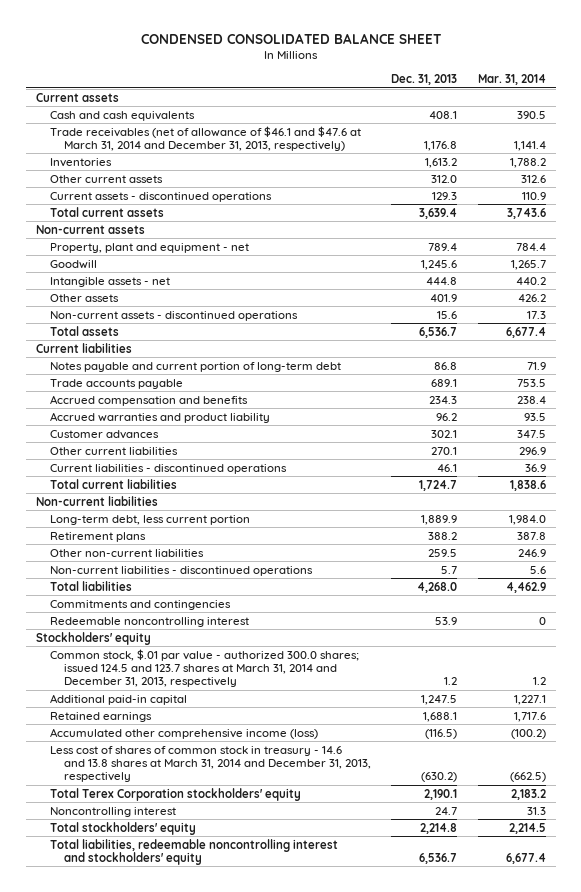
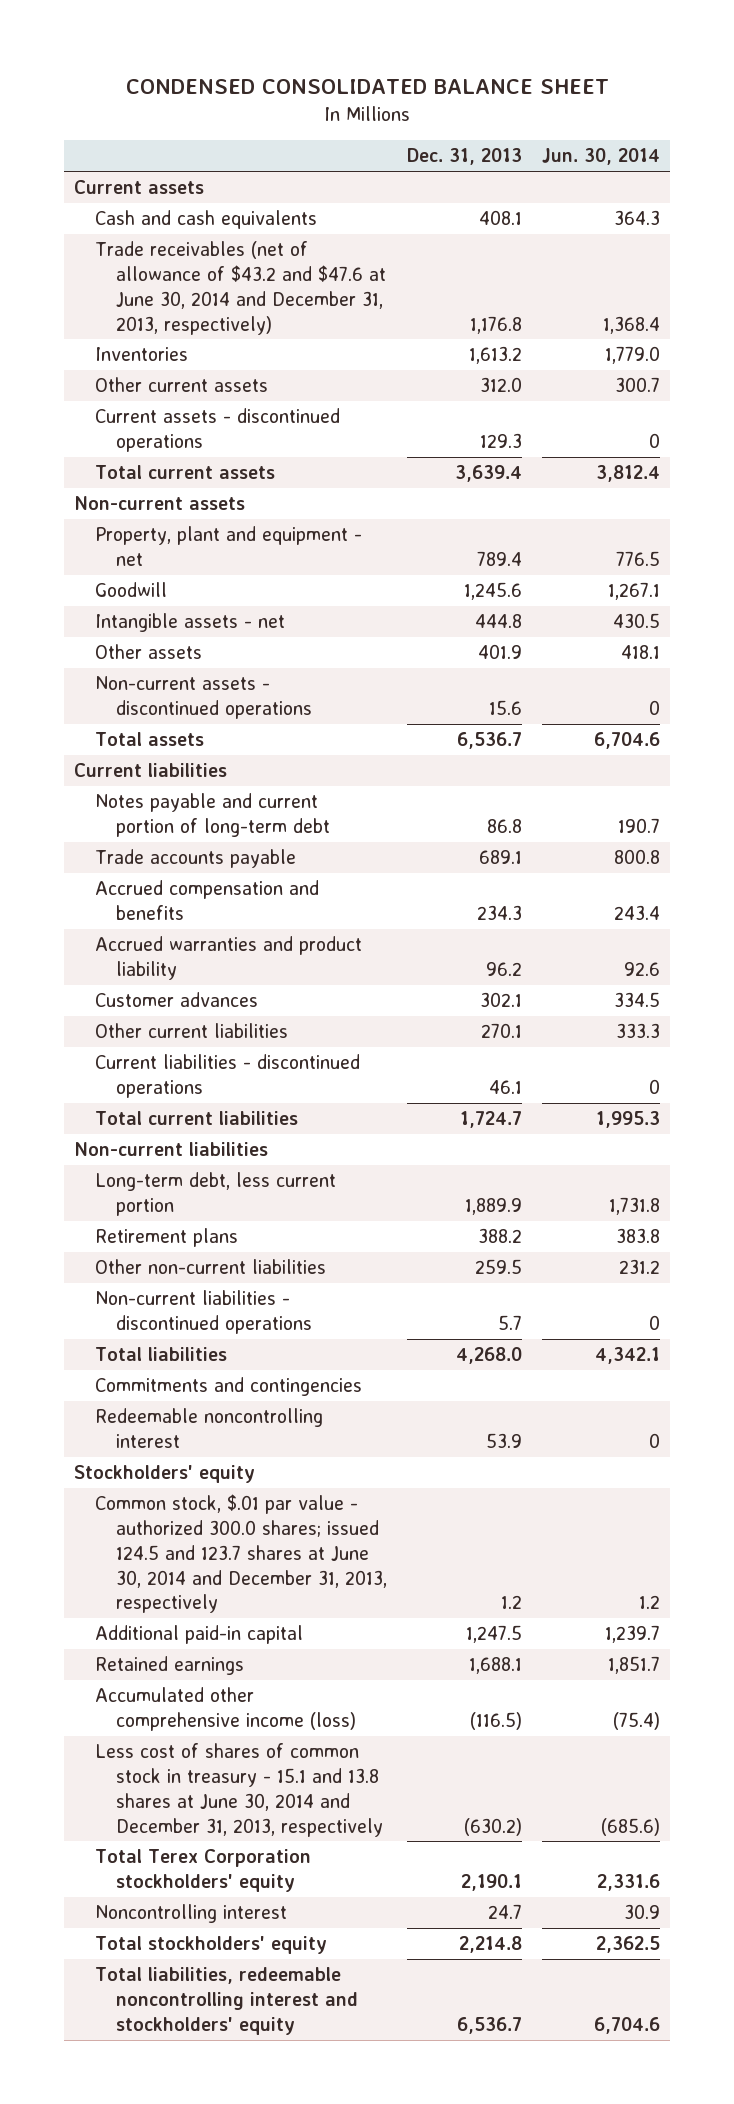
- | Dec. 31, 2013 | Mar. 31, 2014
+ | Dec. 31, 2013 | Jun. 30, 2014
- Trade receivables (net of allowance of $46.1 and $47.6 at March 31, 2014 and December 31, 2013, respectively) | 1,176.8 | 1,141.4
+ Trade receivables (net of allowance of $43.2 and $47.6 at June 30, 2014 and December 31, 2013, respectively) | 1,176.8 | 1,368.4
- Common stock, $.01 par value - authorized 300.0 shares; issued 124.5 and 123.7 shares at March 31, 2014 and December 31, 2013, respectively | 1.2 | 1.2
+ Common stock, $.01 par value - authorized 300.0 shares; issued 124.5 and 123.7 shares at June 30, 2014 and December 31, 2013, respectively | 1.2 | 1.2
- Less cost of shares of common stock in treasury - 14.6 and 13.8 shares at March 31, 2014 and December 31, 2013, respectively | (630.2) | (662.5)
+ Less cost of shares of common stock in treasury - 15.1 and 13.8 shares at June 30, 2014 and December 31, 2013, respectively | (630.2) | (685.6)

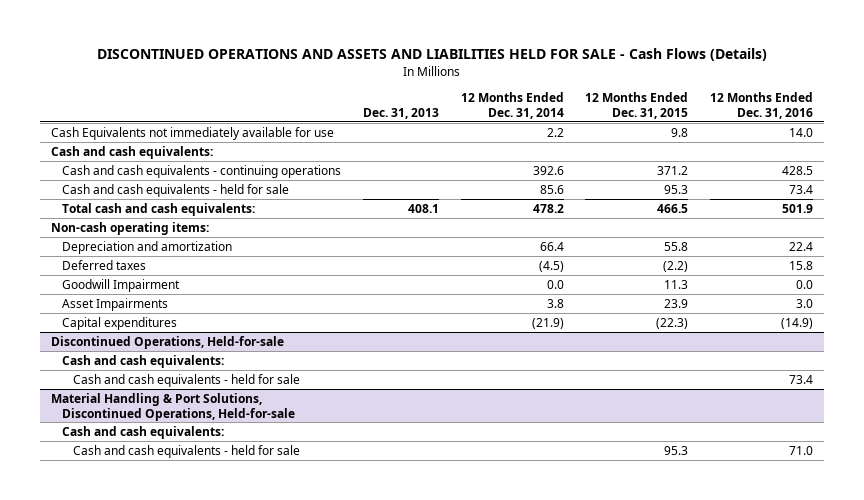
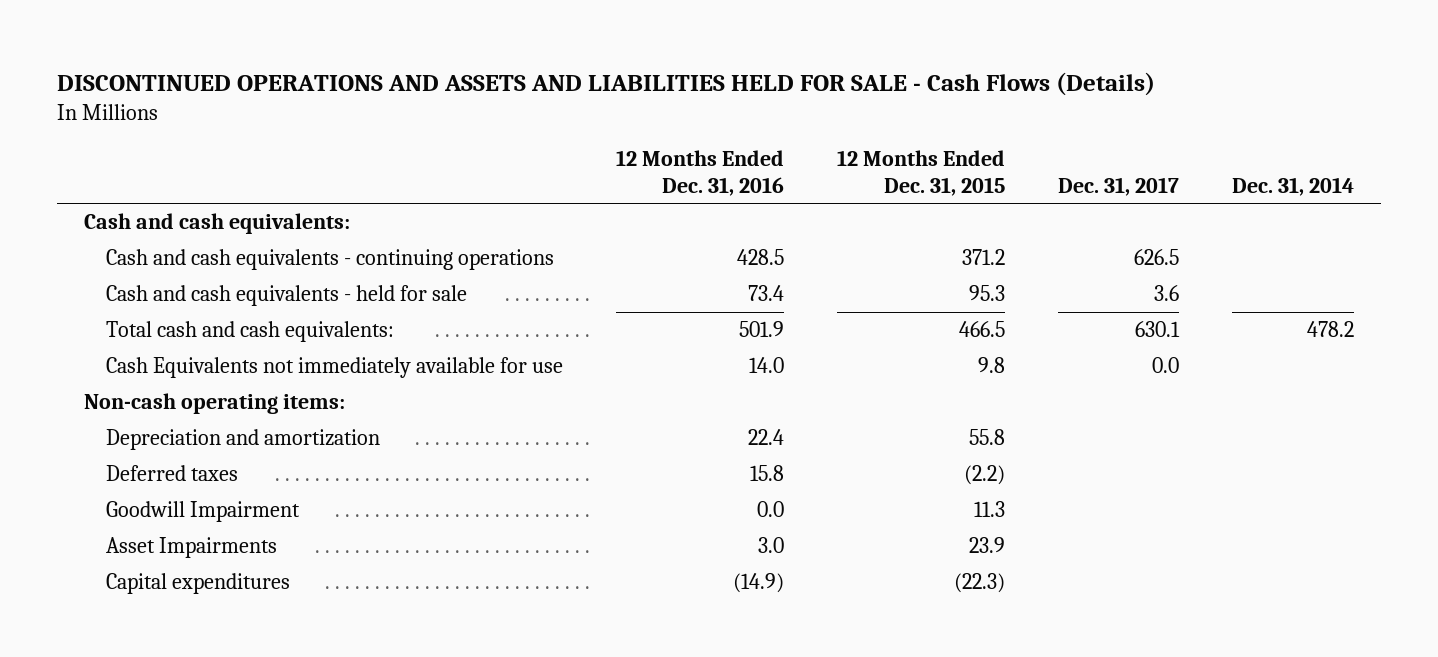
- | Dec. 31, 2013 | 12 Months Ended Dec. 31, 2014 | 12 Months Ended Dec. 31, 2015 | 12 Months Ended Dec. 31, 2016
+ | 12 Months Ended Dec. 31, 2016 | 12 Months Ended Dec. 31, 2015 | Dec. 31, 2017 | Dec. 31, 2014
moved down: Cash Equivalents not immediately available for use | 14.0 | 9.8 | 0.0 |
- Discontinued Operations, Held-for-sale
- Cash and cash equivalents:
- Cash and cash equivalents - held for sale | | | | 73.4
- Material Handling & Port Solutions, Discontinued Operations, Held-for-sale
- Cash and cash equivalents:
- Cash and cash equivalents - held for sale | | | 95.3 | 71.0

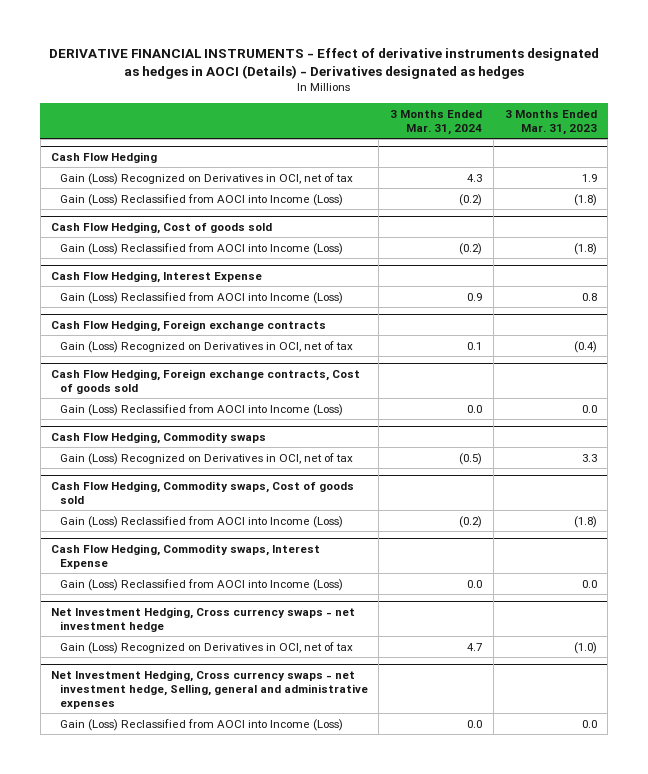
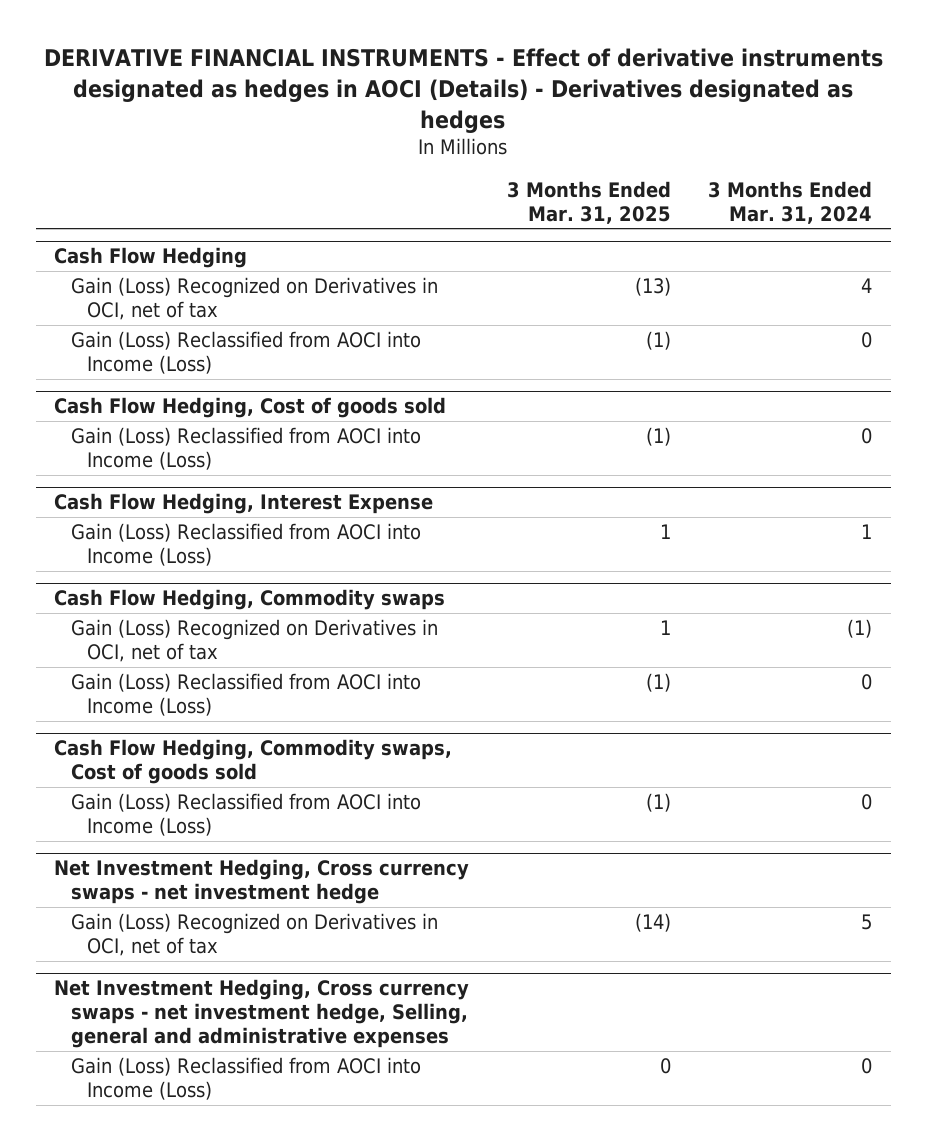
- | 3 Months Ended Mar. 31, 2024 | 3 Months Ended Mar. 31, 2023
+ | 3 Months Ended Mar. 31, 2025 | 3 Months Ended Mar. 31, 2024
@ Cash Flow Hedging
- Gain (Loss) Recognized on Derivatives in OCI, net of tax | 4.3 | 1.9
- Gain (Loss) Reclassified from AOCI into Income (Loss) | (0.2) | (1.8)
+ Gain (Loss) Recognized on Derivatives in OCI, net of tax | (13) | 4
+ Gain (Loss) Reclassified from AOCI into Income (Loss) | (1) | 0
@ Cash Flow Hedging, Cost of goods sold
- Gain (Loss) Reclassified from AOCI into Income (Loss) | (0.2) | (1.8)
+ Gain (Loss) Reclassified from AOCI into Income (Loss) | (1) | 0
@ Cash Flow Hedging, Interest Expense
- Gain (Loss) Reclassified from AOCI into Income (Loss) | 0.9 | 0.8
- Cash Flow Hedging, Foreign exchange contracts
- Gain (Loss) Recognized on Derivatives in OCI, net of tax | 0.1 | (0.4)
- Cash Flow Hedging, Foreign exchange contracts, Cost of goods sold
- Gain (Loss) Reclassified from AOCI into Income (Loss) | 0.0 | 0.0
@ Cash Flow Hedging, Interest Expense
+ Gain (Loss) Reclassified from AOCI into Income (Loss) | 1 | 1
@ Cash Flow Hedging, Commodity swaps
- Gain (Loss) Recognized on Derivatives in OCI, net of tax | (0.5) | 3.3
+ Gain (Loss) Recognized on Derivatives in OCI, net of tax | 1 | (1)
+ Gain (Loss) Reclassified from AOCI into Income (Loss) | (1) | 0
@ Cash Flow Hedging, Commodity swaps, Cost of goods sold
- Gain (Loss) Reclassified from AOCI into Income (Loss) | (0.2) | (1.8)
- Cash Flow Hedging, Commodity swaps, Interest Expense
- Gain (Loss) Reclassified from AOCI into Income (Loss) | 0.0 | 0.0
@ Cash Flow Hedging, Commodity swaps, Cost of goods sold
+ Gain (Loss) Reclassified from AOCI into Income (Loss) | (1) | 0
@ Net Investment Hedging, Cross currency swaps - net investment hedge
- Gain (Loss) Recognized on Derivatives in OCI, net of tax | 4.7 | (1.0)
+ Gain (Loss) Recognized on Derivatives in OCI, net of tax | (14) | 5
@ Net Investment Hedging, Cross currency swaps - net investment hedge, Selling, general and administrative expenses
- Gain (Loss) Reclassified from AOCI into Income (Loss) | 0.0 | 0.0
+ Gain (Loss) Reclassified from AOCI into Income (Loss) | 0 | 0

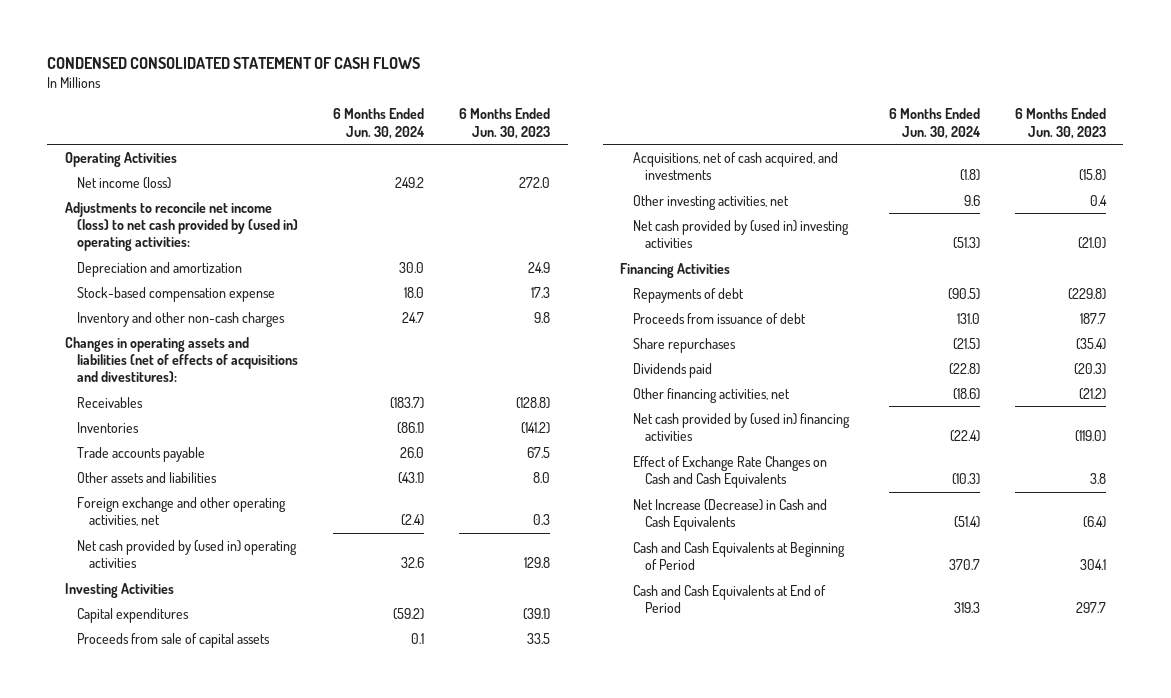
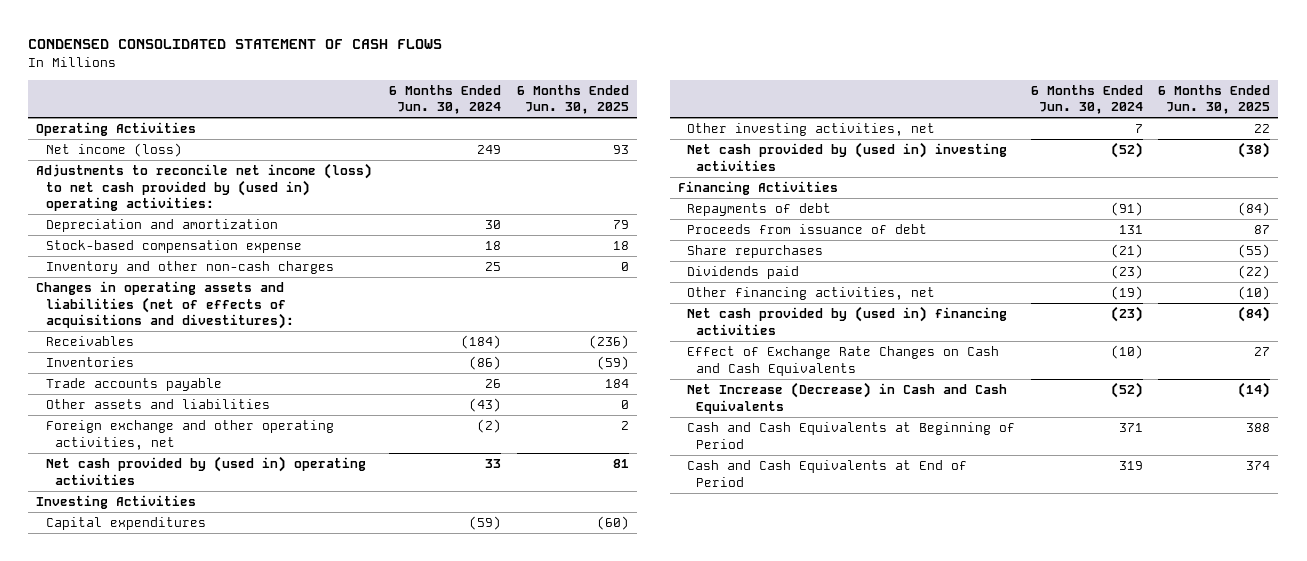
- | 6 Months Ended Jun. 30, 2024 | 6 Months Ended Jun. 30, 2023
+ | 6 Months Ended Jun. 30, 2024 | 6 Months Ended Jun. 30, 2025
- Net income (loss) | 249.2 | 272.0
+ Net income (loss) | 249 | 93
- Depreciation and amortization | 30.0 | 24.9
- Stock-based compensation expense | 18.0 | 17.3
- Inventory and other non-cash charges | 24.7 | 9.8
+ Depreciation and amortization | 30 | 79
+ Stock-based compensation expense | 18 | 18
+ Inventory and other non-cash charges | 25 | 0
- Receivables | (183.7) | (128.8)
- Inventories | (86.1) | (141.2)
- Trade accounts payable | 26.0 | 67.5
- Other assets and liabilities | (43.1) | 8.0
- Foreign exchange and other operating activities, net | (2.4) | 0.3
- Net cash provided by (used in) operating activities | 32.6 | 129.8
+ Receivables | (184) | (236)
+ Inventories | (86) | (59)
+ Trade accounts payable | 26 | 184
+ Other assets and liabilities | (43) | 0
+ Foreign exchange and other operating activities, net | (2) | 2
+ Net cash provided by (used in) operating activities | 33 | 81
- Capital expenditures | (59.2) | (39.1)
- Proceeds from sale of capital assets | 0.1 | 33.5
- Acquisitions, net of cash acquired, and investments | (1.8) | (15.8)
- Other investing activities, net | 9.6 | 0.4
- Net cash provided by (used in) investing activities | (51.3) | (21.0)
+ Capital expenditures | (59) | (60)
+ Other investing activities, net | 7 | 22
+ Net cash provided by (used in) investing activities | (52) | (38)
- Repayments of debt | (90.5) | (229.8)
- Proceeds from issuance of debt | 131.0 | 187.7
- Share repurchases | (21.5) | (35.4)
- Dividends paid | (22.8) | (20.3)
- Other financing activities, net | (18.6) | (21.2)
- Net cash provided by (used in) financing activities | (22.4) | (119.0)
- Effect of Exchange Rate Changes on Cash and Cash Equivalents | (10.3) | 3.8
- Net Increase (Decrease) in Cash and Cash Equivalents | (51.4) | (6.4)
- Cash and Cash Equivalents at Beginning of Period | 370.7 | 304.1
- Cash and Cash Equivalents at End of Period | 319.3 | 297.7
+ Repayments of debt | (91) | (84)
+ Proceeds from issuance of debt | 131 | 87
+ Share repurchases | (21) | (55)
+ Dividends paid | (23) | (22)
+ Other financing activities, net | (19) | (10)
+ Net cash provided by (used in) financing activities | (23) | (84)
+ Effect of Exchange Rate Changes on Cash and Cash Equivalents | (10) | 27
+ Net Increase (Decrease) in Cash and Cash Equivalents | (52) | (14)
+ Cash and Cash Equivalents at Beginning of Period | 371 | 388
+ Cash and Cash Equivalents at End of Period | 319 | 374

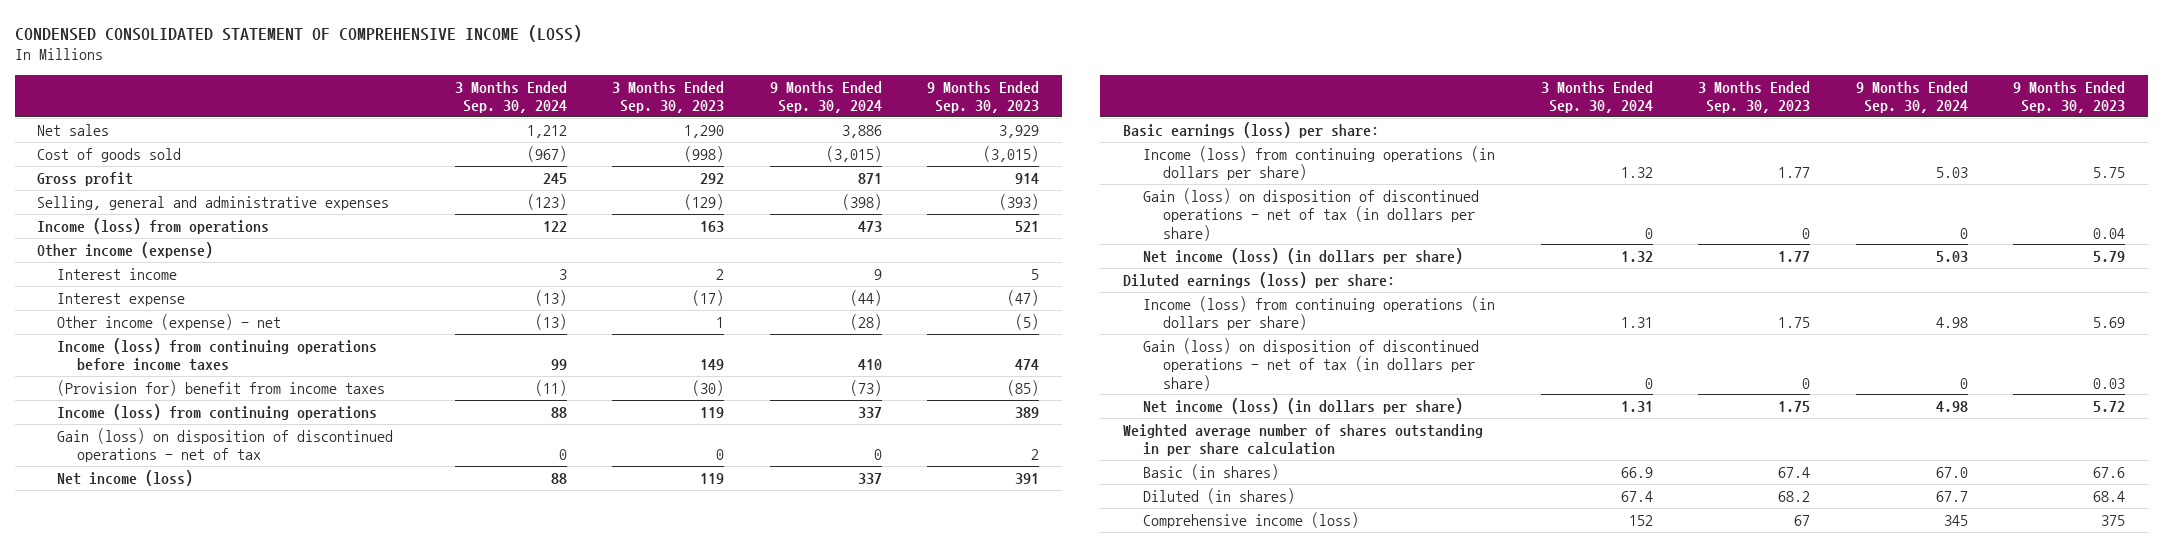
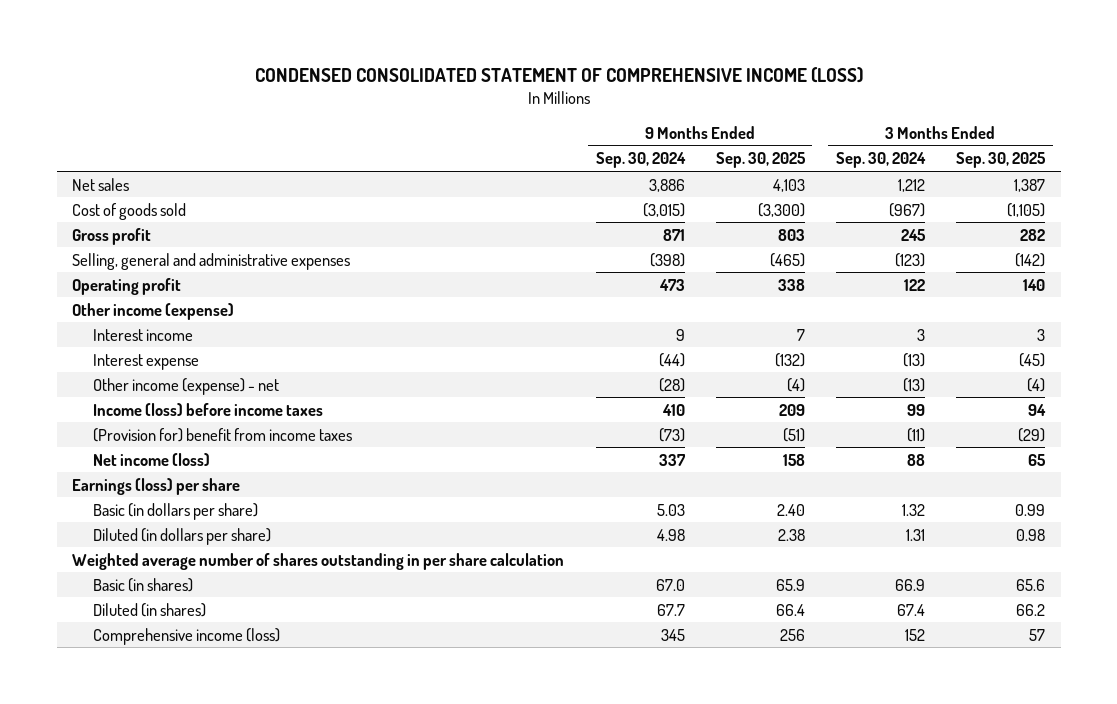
- | 3 Months Ended Sep. 30, 2024 | 3 Months Ended Sep. 30, 2023 | 9 Months Ended Sep. 30, 2024 | 9 Months Ended Sep. 30, 2023
+ | 9 Months Ended Sep. 30, 2024 | 9 Months Ended Sep. 30, 2025 | 3 Months Ended Sep. 30, 2024 | 3 Months Ended Sep. 30, 2025
- Income (loss) from operations | 122 | 163 | 473 | 521
+ Operating profit | 473 | 338 | 122 | 140
- Income (loss) from continuing operations before income taxes | 99 | 149 | 410 | 474
+ Income (loss) before income taxes | 410 | 209 | 99 | 94
- Income (loss) from continuing operations | 88 | 119 | 337 | 389
- Gain (loss) on disposition of discontinued operations - net of tax | 0 | 0 | 0 | 2
- Basic earnings (loss) per share:
- Income (loss) from continuing operations (in dollars per share) | 1.32 | 1.77 | 5.03 | 5.75
- Gain (loss) on disposition of discontinued operations - net of tax (in dollars per share) | 0 | 0 | 0 | 0.04
- Net income (loss) (in dollars per share) | 1.32 | 1.77 | 5.03 | 5.79
- Diluted earnings (loss) per share:
- Income (loss) from continuing operations (in dollars per share) | 1.31 | 1.75 | 4.98 | 5.69
- Gain (loss) on disposition of discontinued operations - net of tax (in dollars per share) | 0 | 0 | 0 | 0.03
- Net income (loss) (in dollars per share) | 1.31 | 1.75 | 4.98 | 5.72
+ Earnings (loss) per share
+ Basic (in dollars per share) | 5.03 | 2.40 | 1.32 | 0.99
+ Diluted (in dollars per share) | 4.98 | 2.38 | 1.31 | 0.98

